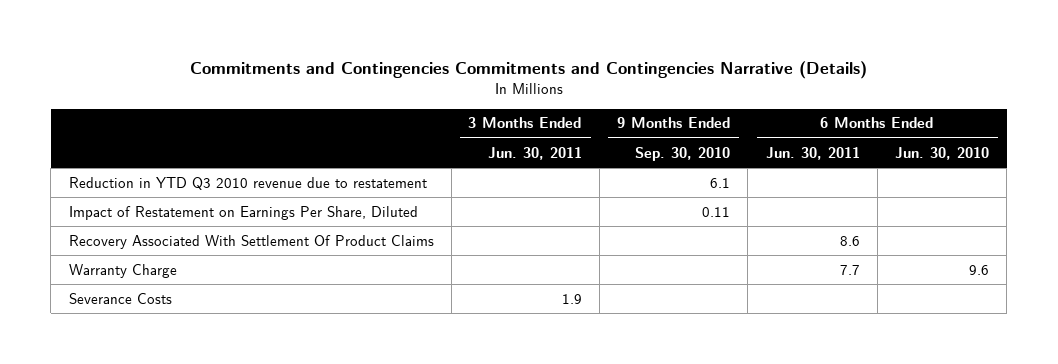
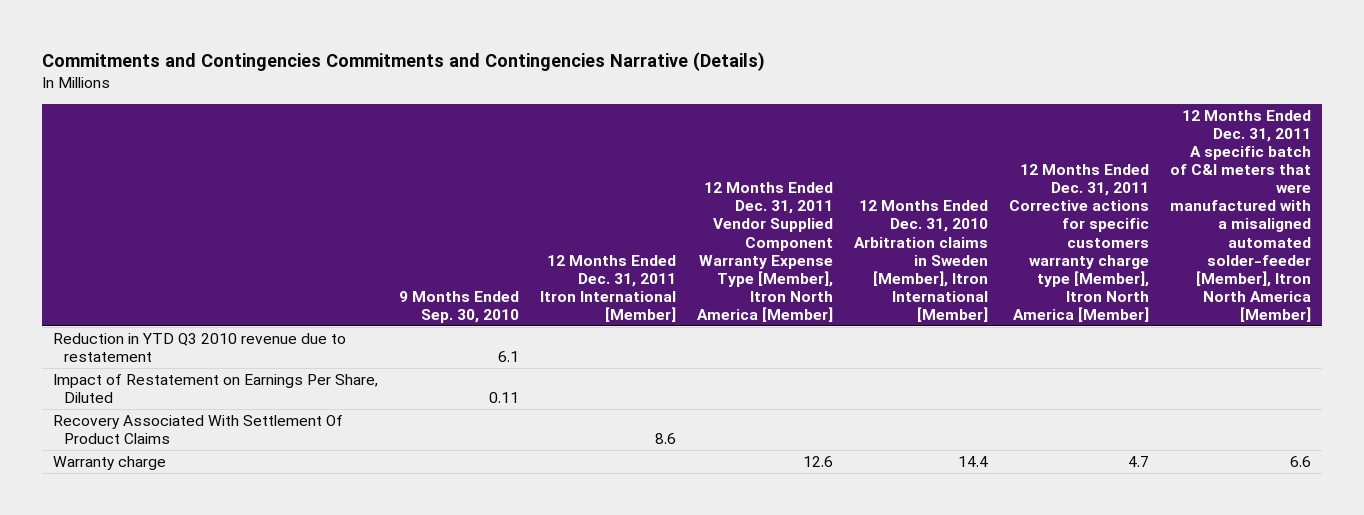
- | 3 Months Ended Jun. 30, 2011 | 9 Months Ended Sep. 30, 2010 | 6 Months Ended Jun. 30, 2011 | 6 Months Ended Jun. 30, 2010
+ | 9 Months Ended Sep. 30, 2010 | 12 Months Ended Dec. 31, 2011 Itron International [Member] | 12 Months Ended Dec. 31, 2011 Vendor Supplied Component Warranty Expense Type [Member], Itron North America [Member] | 12 Months Ended Dec. 31, 2010 Arbitration claims in Sweden [Member], Itron International [Member] | 12 Months Ended Dec. 31, 2011 Corrective actions for specific customers warranty charge type [Member], Itron North America [Member] | 12 Months Ended Dec. 31, 2011 A specific batch of C&I meters that were manufactured with a misaligned automated solder-feeder [Member], Itron North America [Member]
- Warranty Charge | | | 7.7 | 9.6
- Severance Costs | 1.9 | | |
+ Warranty charge | | | 12.6 | 14.4 | 4.7 | 6.6

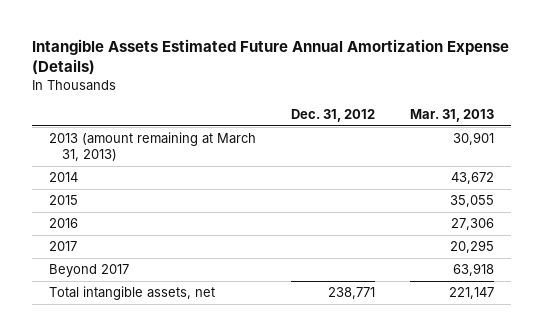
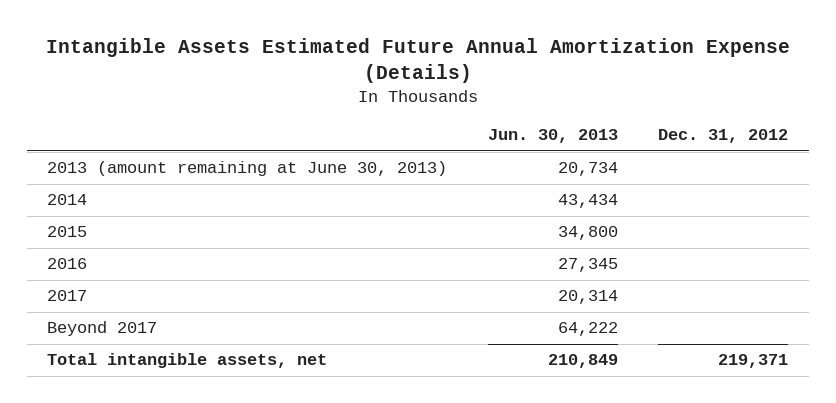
- | Dec. 31, 2012 | Mar. 31, 2013
+ | Jun. 30, 2013 | Dec. 31, 2012
- 2013 (amount remaining at March 31, 2013) | | 30,901
+ 2013 (amount remaining at June 30, 2013) | 20,734 |
- Total intangible assets, net | 238,771 | 221,147
+ Total intangible assets, net | 210,849 | 219,371

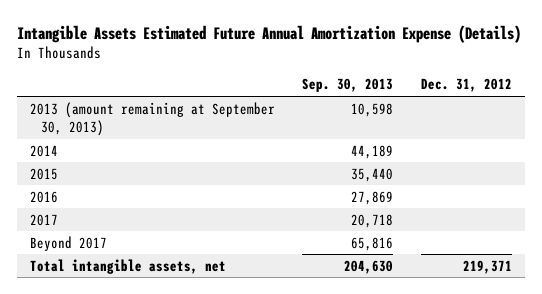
- | Jun. 30, 2013 | Dec. 31, 2012
+ | Sep. 30, 2013 | Dec. 31, 2012
- 2013 (amount remaining at June 30, 2013) | 20,734 |
+ 2013 (amount remaining at September 30, 2013) | 10,598 |

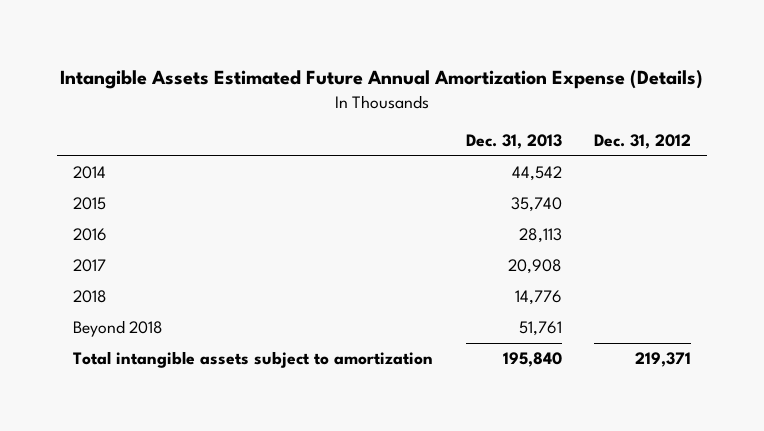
- | Sep. 30, 2013 | Dec. 31, 2012
+ | Dec. 31, 2013 | Dec. 31, 2012
- 2013 (amount remaining at September 30, 2013) | 10,598 |
- Beyond 2017 | 65,816 |
- Total intangible assets, net | 204,630 | 219,371
+ 2018 | 14,776 |
+ Beyond 2018 | 51,761 |
+ Total intangible assets subject to amortization | 195,840 | 219,371

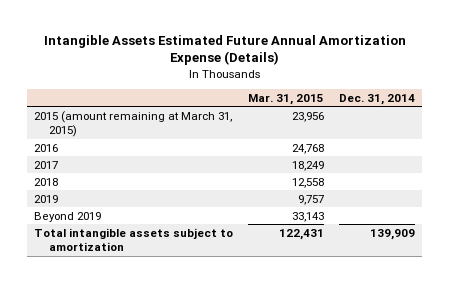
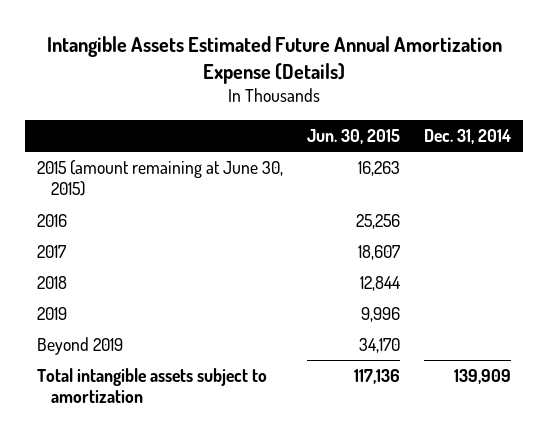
- | Mar. 31, 2015 | Dec. 31, 2014
+ | Jun. 30, 2015 | Dec. 31, 2014
- 2015 (amount remaining at March 31, 2015) | 23,956 |
+ 2015 (amount remaining at June 30, 2015) | 16,263 |

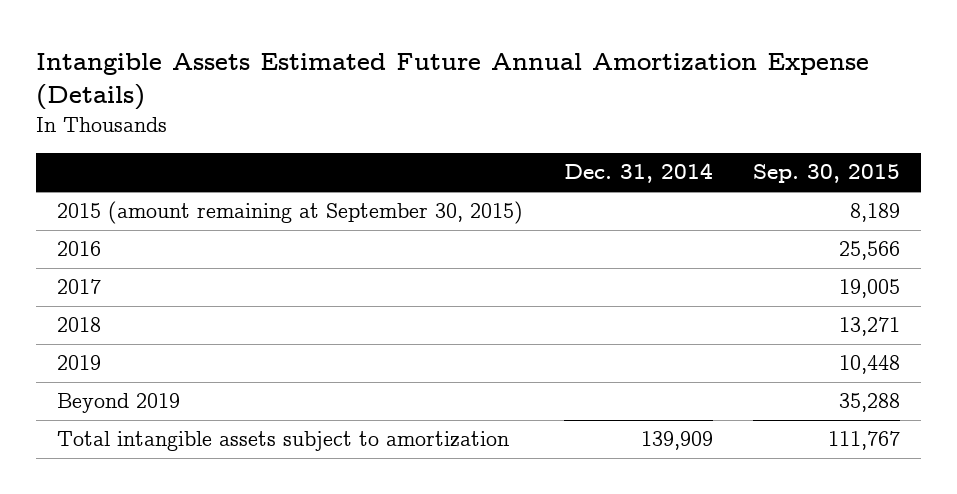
- | Jun. 30, 2015 | Dec. 31, 2014
+ | Dec. 31, 2014 | Sep. 30, 2015
- 2015 (amount remaining at June 30, 2015) | 16,263 |
+ 2015 (amount remaining at September 30, 2015) | | 8,189

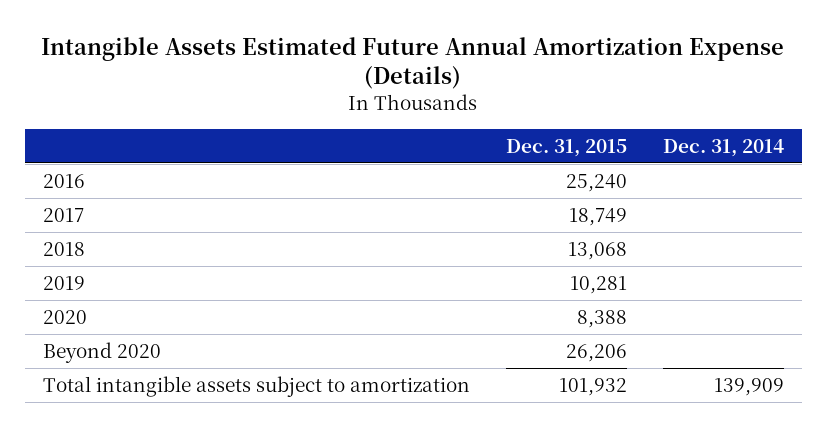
- | Dec. 31, 2014 | Sep. 30, 2015
+ | Dec. 31, 2015 | Dec. 31, 2014
- 2015 (amount remaining at September 30, 2015) | | 8,189
- Beyond 2019 | | 35,288
+ 2020 | 8,388 |
+ Beyond 2020 | 26,206 |

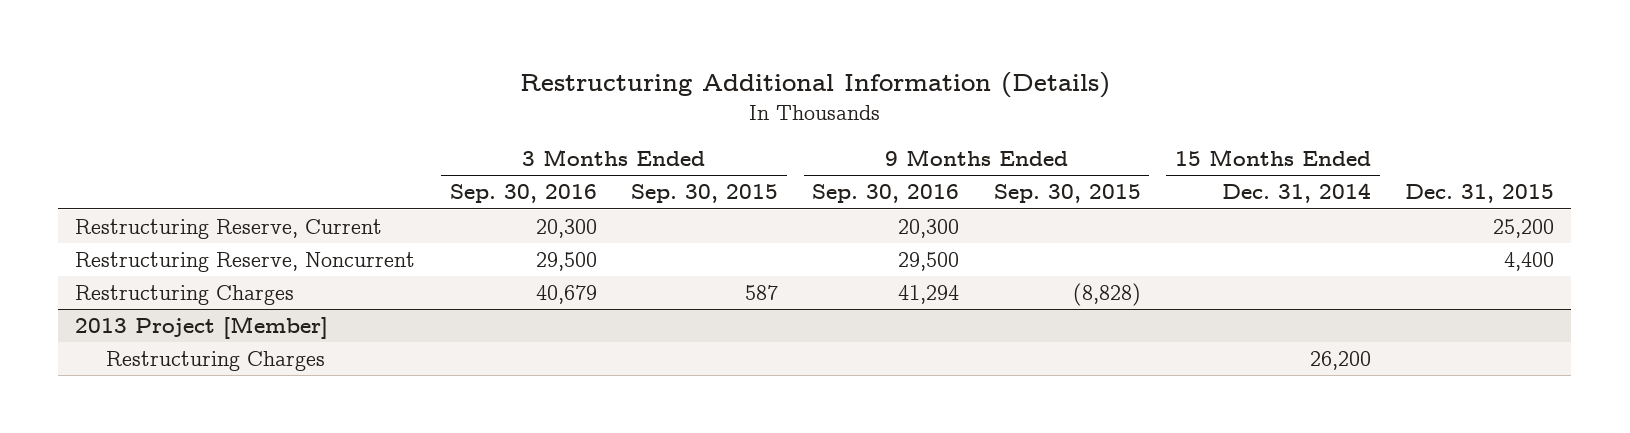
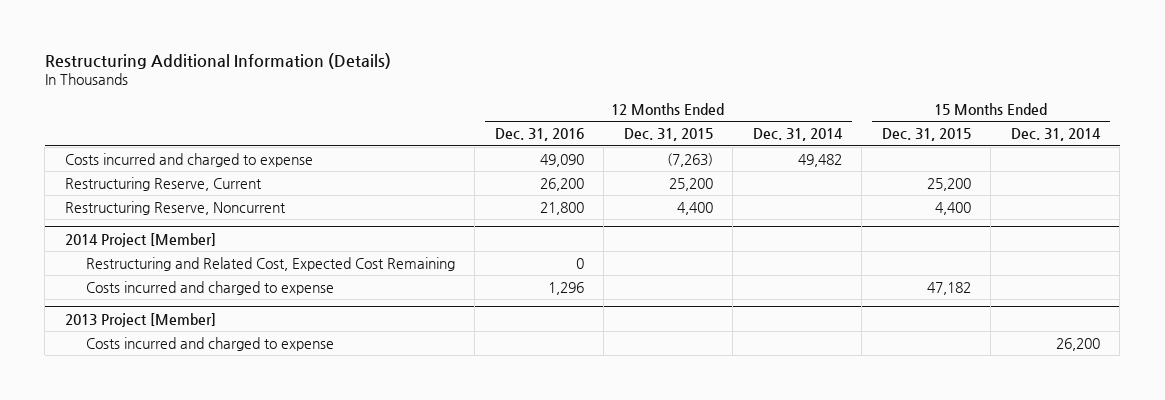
- | 3 Months Ended Sep. 30, 2016 | 3 Months Ended Sep. 30, 2015 | 9 Months Ended Sep. 30, 2016 | 9 Months Ended Sep. 30, 2015 | 15 Months Ended Dec. 31, 2014 | Dec. 31, 2015
+ | 12 Months Ended Dec. 31, 2016 | 12 Months Ended Dec. 31, 2015 | 12 Months Ended Dec. 31, 2014 | 15 Months Ended Dec. 31, 2015 | 15 Months Ended Dec. 31, 2014
+ Costs incurred and charged to expense | 49,090 | (7,263) | 49,482 | |
- Restructuring Charges | 40,679 | 587 | 41,294 | (8,828) | |
+ 2014 Project [Member]
+ Restructuring and Related Cost, Expected Cost Remaining | 0 | | | |
+ Costs incurred and charged to expense | 1,296 | | | 47,182 |
@ 2013 Project [Member]
- Restructuring Charges | | | | | 26,200 |
+ Costs incurred and charged to expense | | | | | 26,200

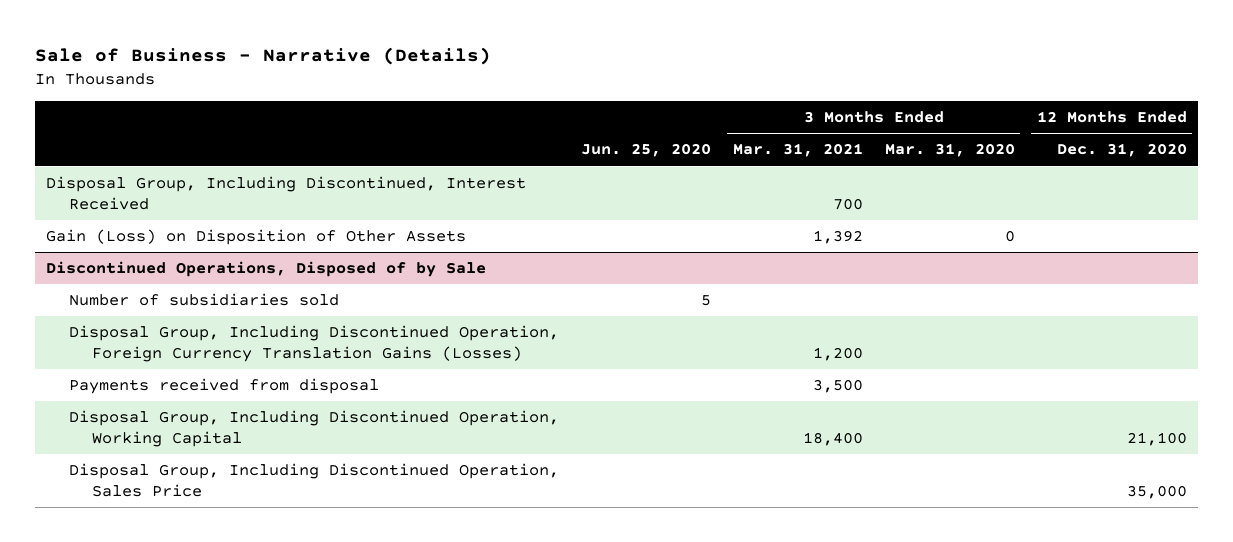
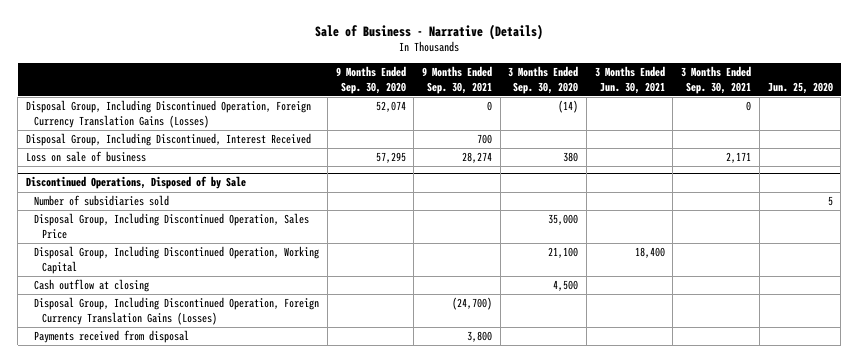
- | Jun. 25, 2020 | 3 Months Ended Mar. 31, 2021 | 3 Months Ended Mar. 31, 2020 | 12 Months Ended Dec. 31, 2020
+ | 9 Months Ended Sep. 30, 2020 | 9 Months Ended Sep. 30, 2021 | 3 Months Ended Sep. 30, 2020 | 3 Months Ended Jun. 30, 2021 | 3 Months Ended Sep. 30, 2021 | Jun. 25, 2020
+ Disposal Group, Including Discontinued Operation, Foreign Currency Translation Gains (Losses) | 52,074 | 0 | (14) | | 0 |
- Gain (Loss) on Disposition of Other Assets | | 1,392 | 0 |
+ Loss on sale of business | 57,295 | 28,274 | 380 | | 2,171 |
@ Discontinued Operations, Disposed of by Sale
moved up: Disposal Group, Including Discontinued Operation, Sales Price | | | 35,000 | | |
moved up: Disposal Group, Including Discontinued Operation, Working Capital | | | 21,100 | 18,400 | |
+ Cash outflow at closing | | | 4,500 | | |

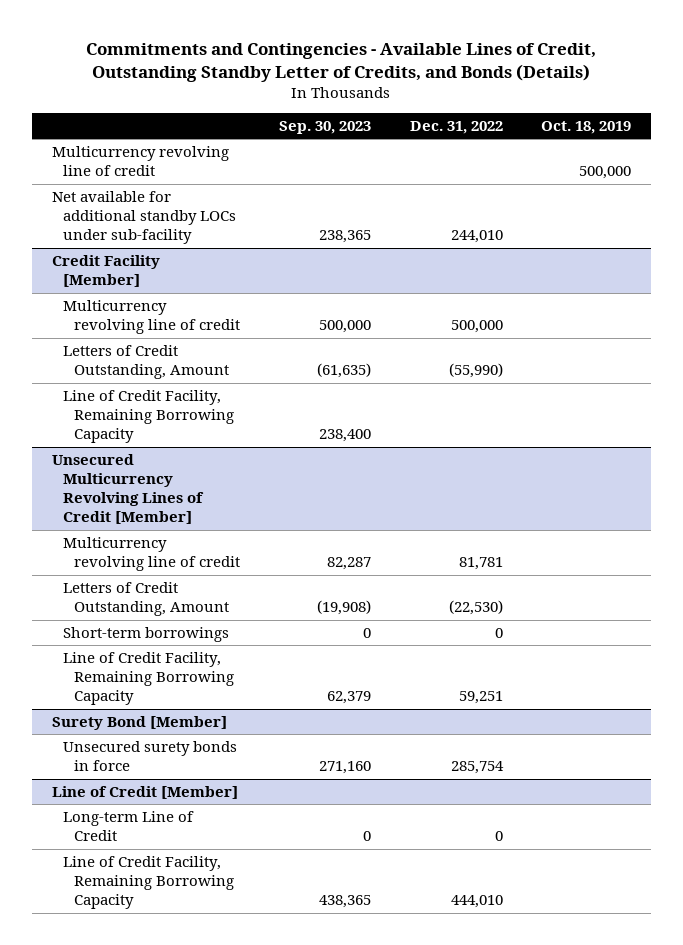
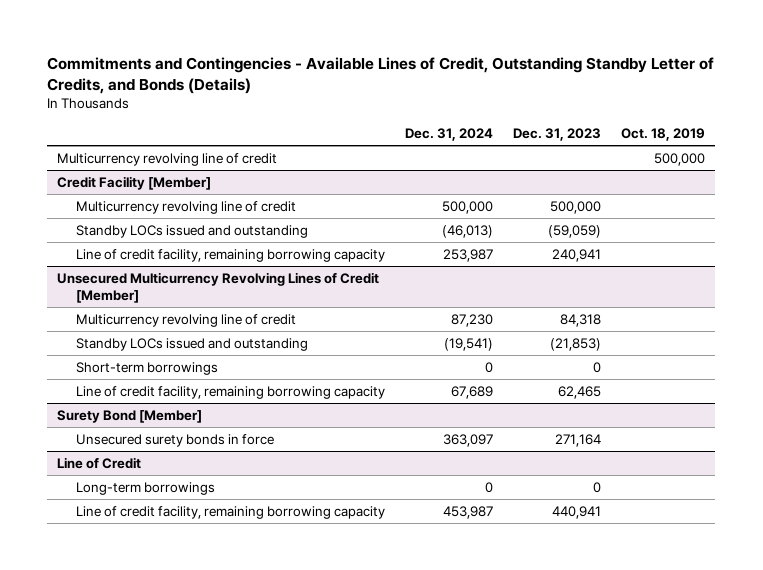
- | Sep. 30, 2023 | Dec. 31, 2022 | Oct. 18, 2019
+ | Dec. 31, 2024 | Dec. 31, 2023 | Oct. 18, 2019
- Net available for additional standby LOCs under sub-facility | 238,365 | 244,010 |
@ Credit Facility [Member]
- Letters of Credit Outstanding, Amount | (61,635) | (55,990) |
- Line of Credit Facility, Remaining Borrowing Capacity | 238,400 | |
+ Standby LOCs issued and outstanding | (46,013) | (59,059) |
+ Line of credit facility, remaining borrowing capacity | 253,987 | 240,941 |
@ Unsecured Multicurrency Revolving Lines of Credit [Member]
- Letters of Credit Outstanding, Amount | (19,908) | (22,530) |
+ Standby LOCs issued and outstanding | (19,541) | (21,853) |
- Line of Credit Facility, Remaining Borrowing Capacity | 62,379 | 59,251 |
+ Line of credit facility, remaining borrowing capacity | 67,689 | 62,465 |
- Line of Credit [Member]
- Long-term Line of Credit | 0 | 0 |
- Line of Credit Facility, Remaining Borrowing Capacity | 438,365 | 444,010 |
+ Line of Credit
+ Long-term borrowings | 0 | 0 |
+ Line of credit facility, remaining borrowing capacity | 453,987 | 440,941 |

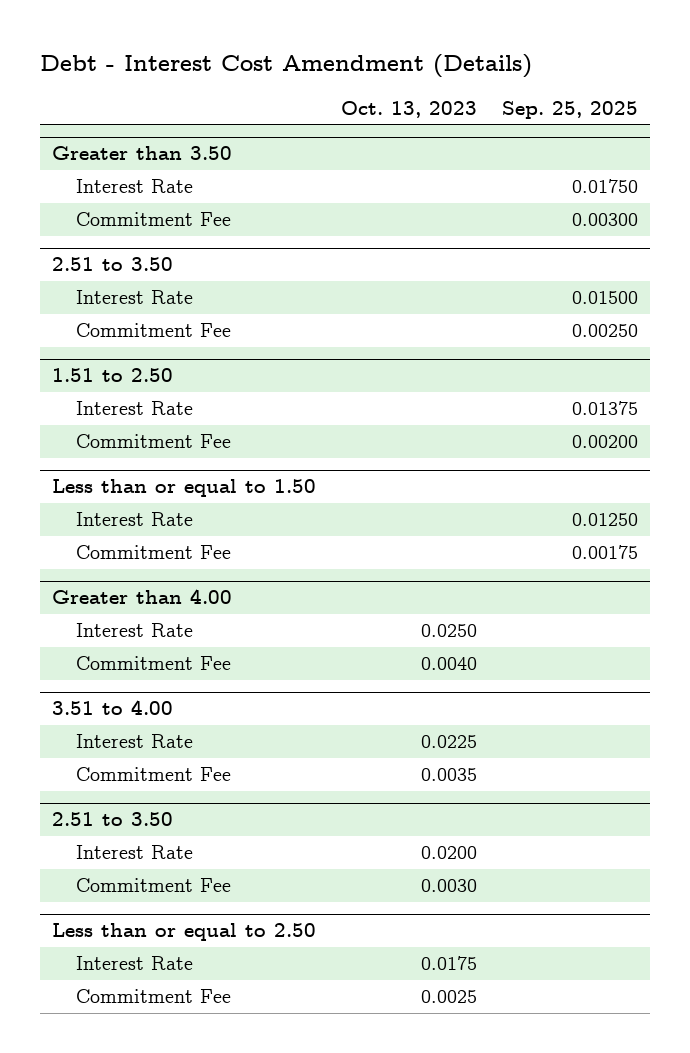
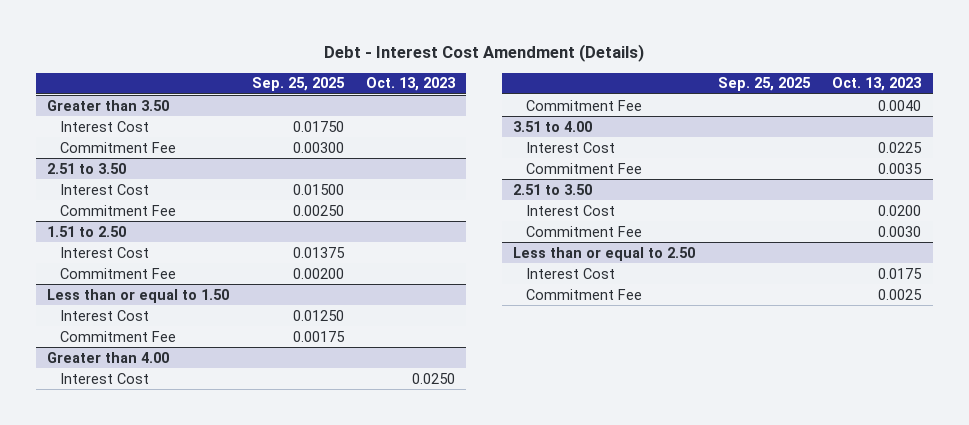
- | Oct. 13, 2023 | Sep. 25, 2025
+ | Sep. 25, 2025 | Oct. 13, 2023
@ Greater than 3.50
- Interest Rate | | 0.01750
+ Interest Cost | 0.01750 |
@ 2.51 to 3.50
- Interest Rate | | 0.01500
+ Interest Cost | 0.01500 |
@ 1.51 to 2.50
- Interest Rate | | 0.01375
+ Interest Cost | 0.01375 |
@ Less than or equal to 1.50
- Interest Rate | | 0.01250
+ Interest Cost | 0.01250 |
@ Greater than 4.00
- Interest Rate | 0.0250 |
+ Interest Cost | | 0.0250
@ 3.51 to 4.00
- Interest Rate | 0.0225 |
+ Interest Cost | | 0.0225
@ 2.51 to 3.50
- Interest Rate | 0.0200 |
+ Interest Cost | | 0.0200
@ Less than or equal to 2.50
- Interest Rate | 0.0175 |
+ Interest Cost | | 0.0175

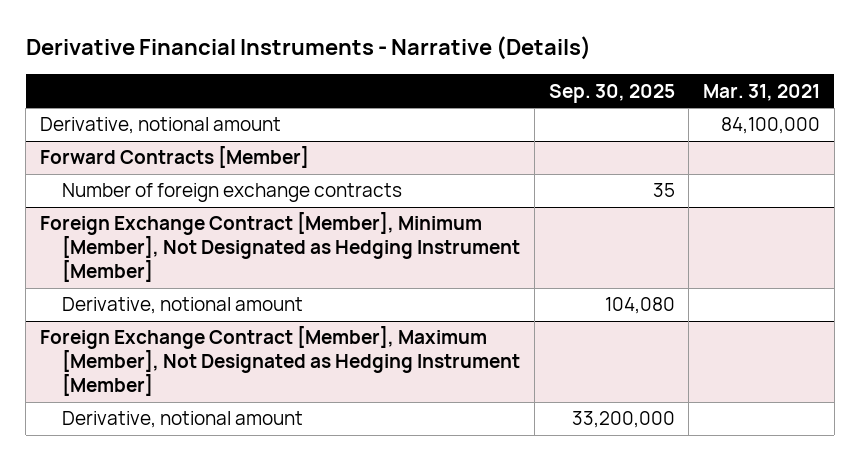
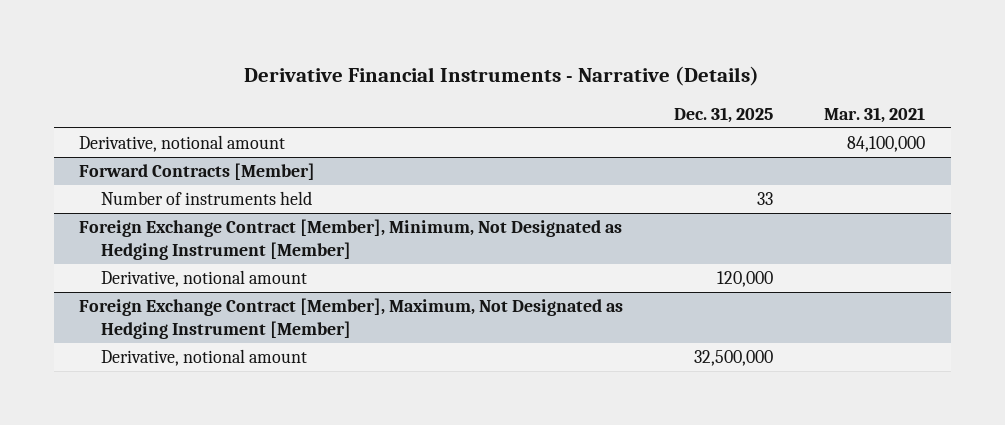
- | Sep. 30, 2025 | Mar. 31, 2021
+ | Dec. 31, 2025 | Mar. 31, 2021
@ Forward Contracts [Member]
- Number of foreign exchange contracts | 35 |
- Foreign Exchange Contract [Member], Minimum [Member], Not Designated as Hedging Instrument [Member]
@ Forward Contracts [Member]
+ Number of instruments held | 33 |
+ Foreign Exchange Contract [Member], Minimum, Not Designated as Hedging Instrument [Member]
- Foreign Exchange Contract [Member], Maximum [Member], Not Designated as Hedging Instrument [Member]
+ Foreign Exchange Contract [Member], Maximum, Not Designated as Hedging Instrument [Member]

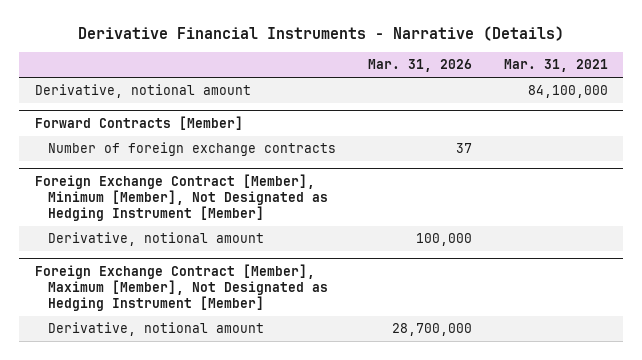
- | Dec. 31, 2025 | Mar. 31, 2021
+ | Mar. 31, 2026 | Mar. 31, 2021
@ Forward Contracts [Member]
- Number of instruments held | 33 |
- Foreign Exchange Contract [Member], Minimum, Not Designated as Hedging Instrument [Member]
@ Forward Contracts [Member]
+ Number of foreign exchange contracts | 37 |
+ Foreign Exchange Contract [Member], Minimum [Member], Not Designated as Hedging Instrument [Member]
- Foreign Exchange Contract [Member], Maximum, Not Designated as Hedging Instrument [Member]
+ Foreign Exchange Contract [Member], Maximum [Member], Not Designated as Hedging Instrument [Member]

